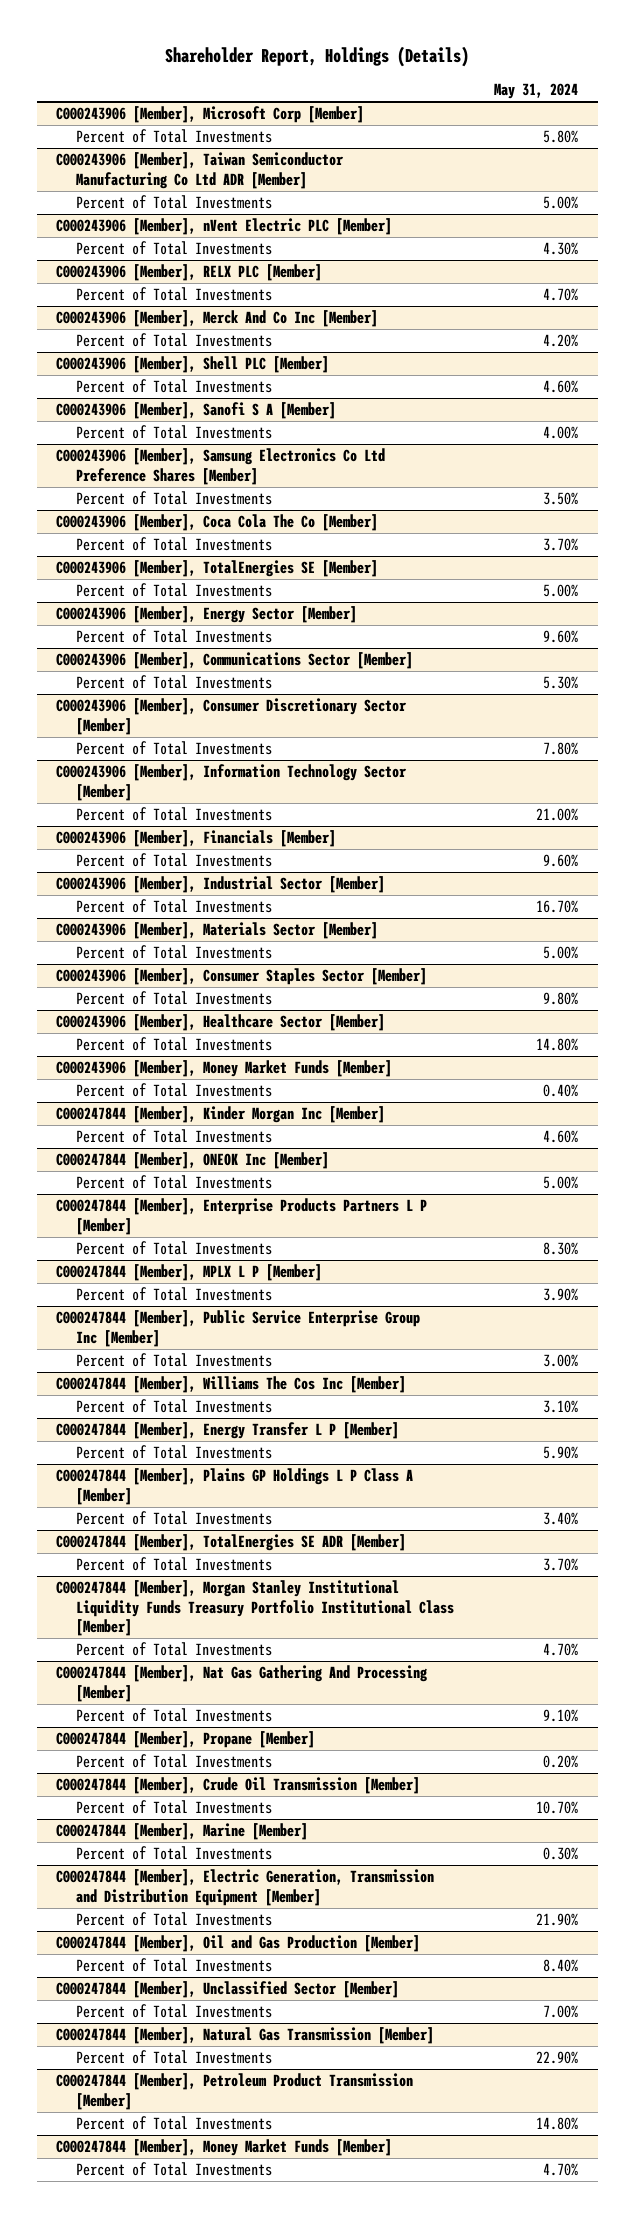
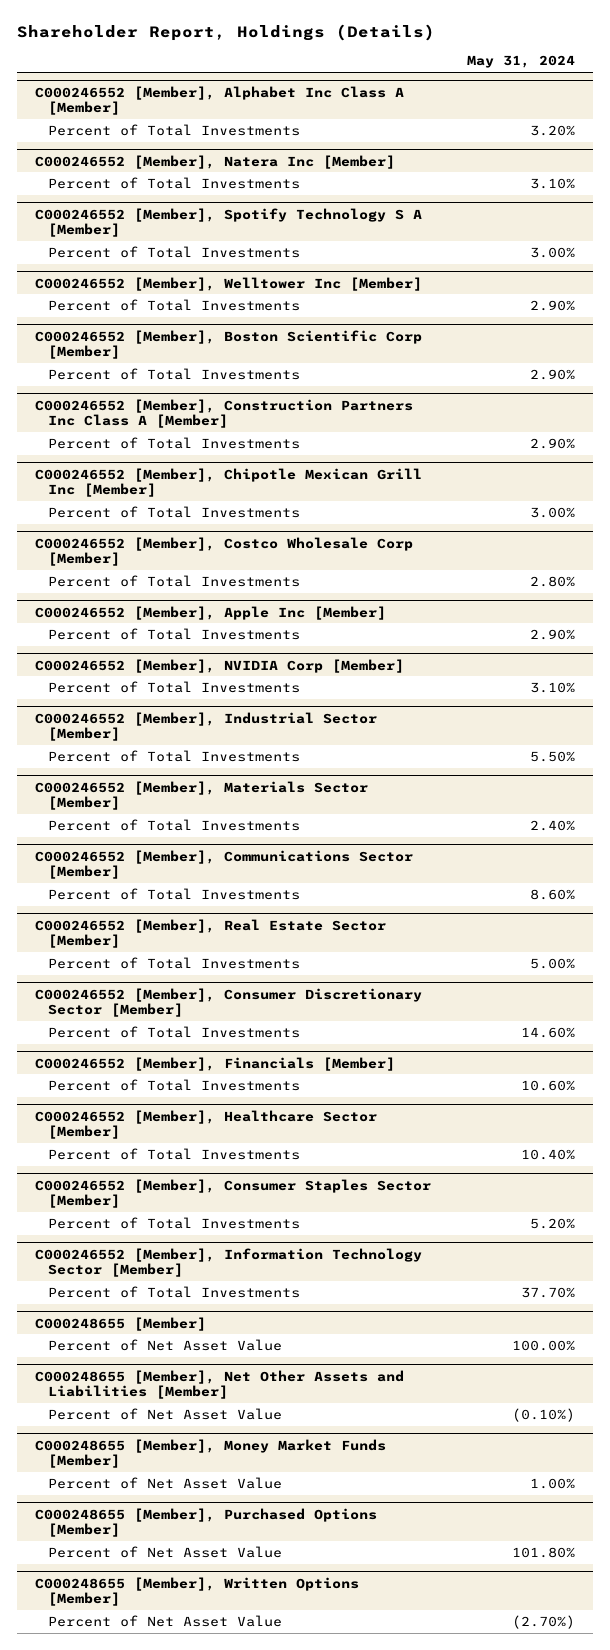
- C000243906 [Member], Microsoft Corp [Member]
- Percent of Total Investments | 5.80%
- C000243906 [Member], Taiwan Semiconductor Manufacturing Co Ltd ADR [Member]
- Percent of Total Investments | 5.00%
- C000243906 [Member], nVent Electric PLC [Member]
- Percent of Total Investments | 4.30%
- C000243906 [Member], RELX PLC [Member]
- Percent of Total Investments | 4.70%
- C000243906 [Member], Merck And Co Inc [Member]
- Percent of Total Investments | 4.20%
- C000243906 [Member], Shell PLC [Member]
- Percent of Total Investments | 4.60%
- C000243906 [Member], Sanofi S A [Member]
- Percent of Total Investments | 4.00%
- C000243906 [Member], Samsung Electronics Co Ltd Preference Shares [Member]
- Percent of Total Investments | 3.50%
- C000243906 [Member], Coca Cola The Co [Member]
- Percent of Total Investments | 3.70%
- C000243906 [Member], TotalEnergies SE [Member]
- Percent of Total Investments | 5.00%
- C000243906 [Member], Energy Sector [Member]
- Percent of Total Investments | 9.60%
- C000243906 [Member], Communications Sector [Member]
- Percent of Total Investments | 5.30%
- C000243906 [Member], Consumer Discretionary Sector [Member]
- Percent of Total Investments | 7.80%
- C000243906 [Member], Information Technology Sector [Member]
- Percent of Total Investments | 21.00%
- C000243906 [Member], Financials [Member]
- Percent of Total Investments | 9.60%
- C000243906 [Member], Industrial Sector [Member]
- Percent of Total Investments | 16.70%
- C000243906 [Member], Materials Sector [Member]
- Percent of Total Investments | 5.00%
- C000243906 [Member], Consumer Staples Sector [Member]
- Percent of Total Investments | 9.80%
- C000243906 [Member], Healthcare Sector [Member]
- Percent of Total Investments | 14.80%
- C000243906 [Member], Money Market Funds [Member]
- Percent of Total Investments | 0.40%
- C000247844 [Member], Kinder Morgan Inc [Member]
- Percent of Total Investments | 4.60%
- C000247844 [Member], ONEOK Inc [Member]
- Percent of Total Investments | 5.00%
- C000247844 [Member], Enterprise Products Partners L P [Member]
- Percent of Total Investments | 8.30%
- C000247844 [Member], MPLX L P [Member]
- Percent of Total Investments | 3.90%
- C000247844 [Member], Public Service Enterprise Group Inc [Member]
+ C000246552 [Member], Alphabet Inc Class A [Member]
+ Percent of Total Investments | 3.20%
+ C000246552 [Member], Natera Inc [Member]
+ Percent of Total Investments | 3.10%
+ C000246552 [Member], Spotify Technology S A [Member]
- C000247844 [Member], Williams The Cos Inc [Member]
+ C000246552 [Member], Welltower Inc [Member]
+ Percent of Total Investments | 2.90%
+ C000246552 [Member], Boston Scientific Corp [Member]
+ Percent of Total Investments | 2.90%
+ C000246552 [Member], Construction Partners Inc Class A [Member]
+ Percent of Total Investments | 2.90%
+ C000246552 [Member], Chipotle Mexican Grill Inc [Member]
+ Percent of Total Investments | 3.00%
+ C000246552 [Member], Costco Wholesale Corp [Member]
+ Percent of Total Investments | 2.80%
+ C000246552 [Member], Apple Inc [Member]
+ Percent of Total Investments | 2.90%
+ C000246552 [Member], NVIDIA Corp [Member]
- C000247844 [Member], Energy Transfer L P [Member]
- Percent of Total Investments | 5.90%
- C000247844 [Member], Plains GP Holdings L P Class A [Member]
- Percent of Total Investments | 3.40%
- C000247844 [Member], TotalEnergies SE ADR [Member]
- Percent of Total Investments | 3.70%
- C000247844 [Member], Morgan Stanley Institutional Liquidity Funds Treasury Portfolio Institutional Class [Member]
- Percent of Total Investments | 4.70%
- C000247844 [Member], Nat Gas Gathering And Processing [Member]
- Percent of Total Investments | 9.10%
- C000247844 [Member], Propane [Member]
- Percent of Total Investments | 0.20%
- C000247844 [Member], Crude Oil Transmission [Member]
- Percent of Total Investments | 10.70%
- C000247844 [Member], Marine [Member]
- Percent of Total Investments | 0.30%
- C000247844 [Member], Electric Generation, Transmission and Distribution Equipment [Member]
- Percent of Total Investments | 21.90%
- C000247844 [Member], Oil and Gas Production [Member]
- Percent of Total Investments | 8.40%
- C000247844 [Member], Unclassified Sector [Member]
- Percent of Total Investments | 7.00%
- C000247844 [Member], Natural Gas Transmission [Member]
- Percent of Total Investments | 22.90%
- C000247844 [Member], Petroleum Product Transmission [Member]
- Percent of Total Investments | 14.80%
- C000247844 [Member], Money Market Funds [Member]
- Percent of Total Investments | 4.70%
+ C000246552 [Member], Industrial Sector [Member]
+ Percent of Total Investments | 5.50%
+ C000246552 [Member], Materials Sector [Member]
+ Percent of Total Investments | 2.40%
+ C000246552 [Member], Communications Sector [Member]
+ Percent of Total Investments | 8.60%
+ C000246552 [Member], Real Estate Sector [Member]
+ Percent of Total Investments | 5.00%
+ C000246552 [Member], Consumer Discretionary Sector [Member]
+ Percent of Total Investments | 14.60%
+ C000246552 [Member], Financials [Member]
+ Percent of Total Investments | 10.60%
+ C000246552 [Member], Healthcare Sector [Member]
+ Percent of Total Investments | 10.40%
+ C000246552 [Member], Consumer Staples Sector [Member]
+ Percent of Total Investments | 5.20%
+ C000246552 [Member], Information Technology Sector [Member]
+ Percent of Total Investments | 37.70%
+ C000248655 [Member]
+ Percent of Net Asset Value | 100.00%
+ C000248655 [Member], Net Other Assets and Liabilities [Member]
+ Percent of Net Asset Value | (0.10%)
+ C000248655 [Member], Money Market Funds [Member]
+ Percent of Net Asset Value | 1.00%
+ C000248655 [Member], Purchased Options [Member]
+ Percent of Net Asset Value | 101.80%
+ C000248655 [Member], Written Options [Member]
+ Percent of Net Asset Value | (2.70%)

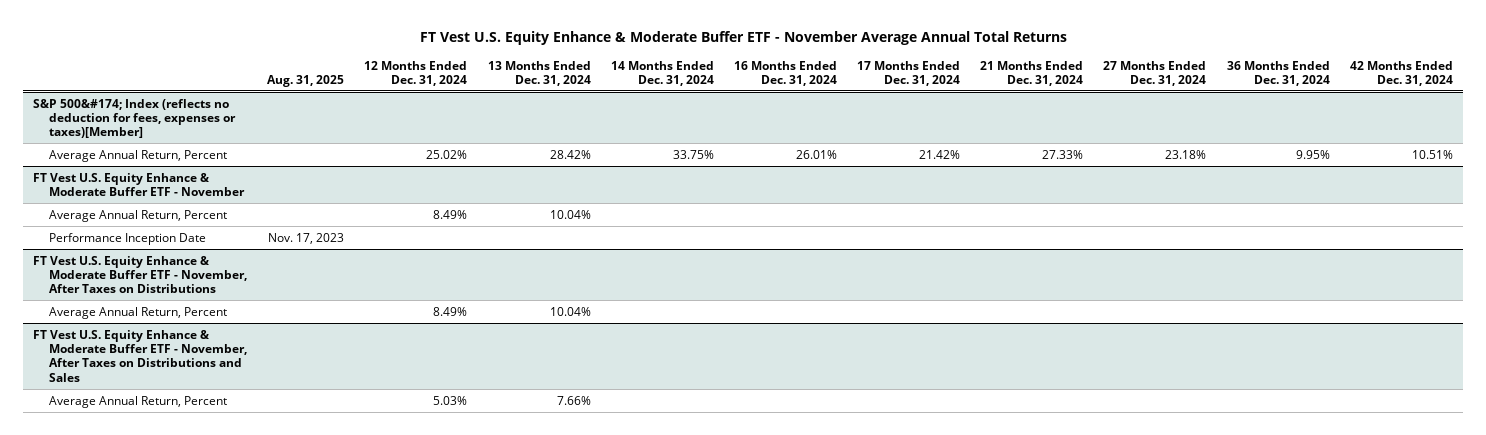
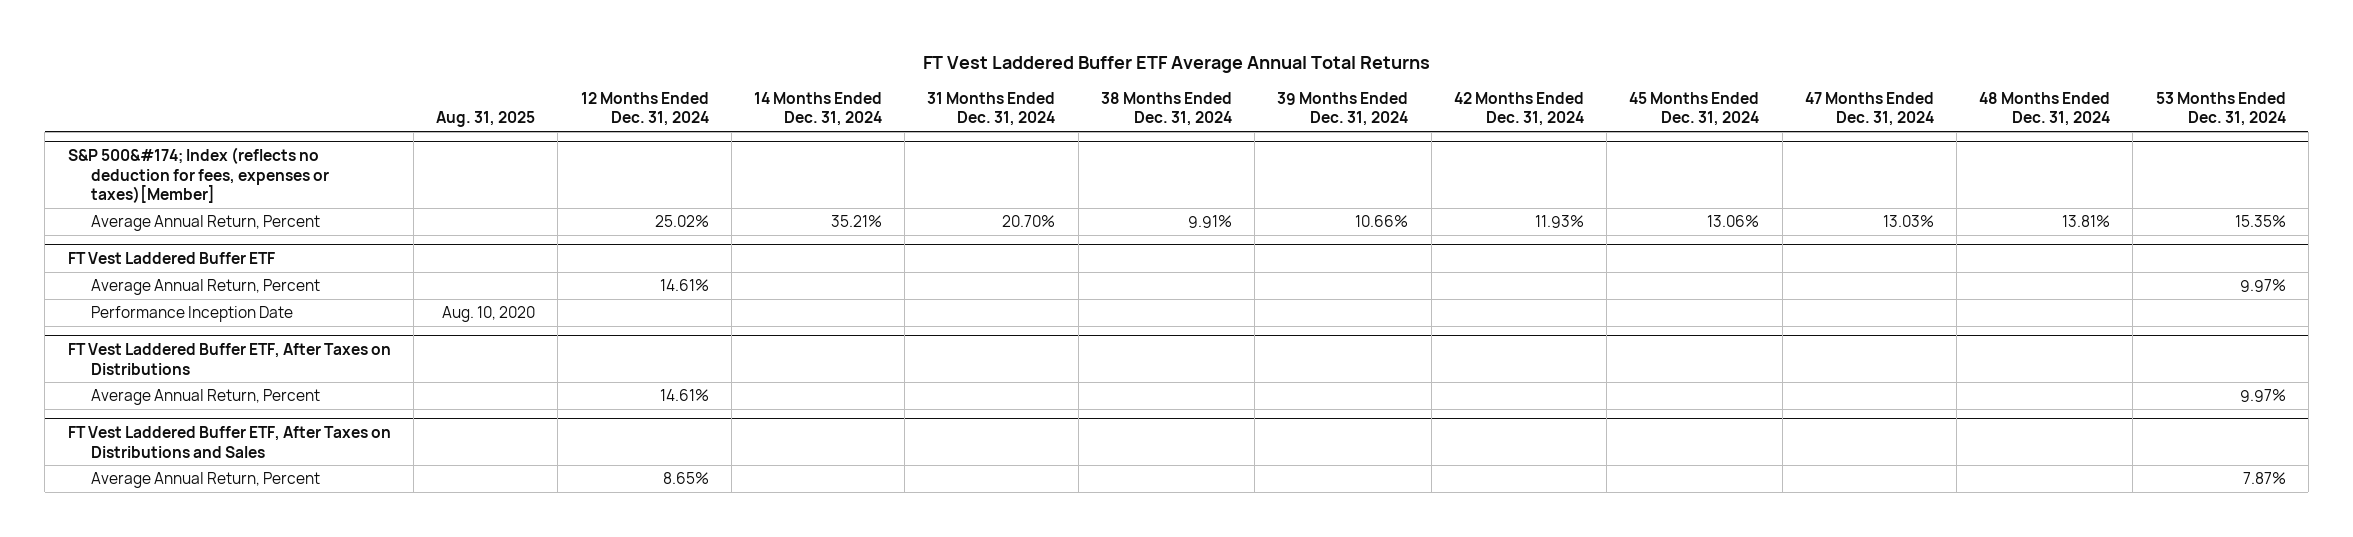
- FT Vest U.S. Equity Enhance & Moderate Buffer ETF - November Average Annual Total Returns
+ FT Vest Laddered Buffer ETF Average Annual Total Returns
- | Aug. 31, 2025 | 12 Months Ended Dec. 31, 2024 | 13 Months Ended Dec. 31, 2024 | 14 Months Ended Dec. 31, 2024 | 16 Months Ended Dec. 31, 2024 | 17 Months Ended Dec. 31, 2024 | 21 Months Ended Dec. 31, 2024 | 27 Months Ended Dec. 31, 2024 | 36 Months Ended Dec. 31, 2024 | 42 Months Ended Dec. 31, 2024
+ | Aug. 31, 2025 | 12 Months Ended Dec. 31, 2024 | 14 Months Ended Dec. 31, 2024 | 31 Months Ended Dec. 31, 2024 | 38 Months Ended Dec. 31, 2024 | 39 Months Ended Dec. 31, 2024 | 42 Months Ended Dec. 31, 2024 | 45 Months Ended Dec. 31, 2024 | 47 Months Ended Dec. 31, 2024 | 48 Months Ended Dec. 31, 2024 | 53 Months Ended Dec. 31, 2024
@ S&P 500&#174; Index (reflects no deduction for fees, expenses or taxes)[Member]
- Average Annual Return, Percent | | 25.02% | 28.42% | 33.75% | 26.01% | 21.42% | 27.33% | 23.18% | 9.95% | 10.51%
- FT Vest U.S. Equity Enhance & Moderate Buffer ETF - November
- Average Annual Return, Percent | | 8.49% | 10.04% | | | | | | |
- Performance Inception Date | Nov. 17, 2023 | | | | | | | | |
- FT Vest U.S. Equity Enhance & Moderate Buffer ETF - November, After Taxes on Distributions
- Average Annual Return, Percent | | 8.49% | 10.04% | | | | | | |
- FT Vest U.S. Equity Enhance & Moderate Buffer ETF - November, After Taxes on Distributions and Sales
- Average Annual Return, Percent | | 5.03% | 7.66% | | | | | | |
@ S&P 500&#174; Index (reflects no deduction for fees, expenses or taxes)[Member]
+ Average Annual Return, Percent | | 25.02% | 35.21% | 20.70% | 9.91% | 10.66% | 11.93% | 13.06% | 13.03% | 13.81% | 15.35%
+ FT Vest Laddered Buffer ETF
+ Average Annual Return, Percent | | 14.61% | | | | | | | | | 9.97%
+ Performance Inception Date | Aug. 10, 2020 | | | | | | | | | |
+ FT Vest Laddered Buffer ETF, After Taxes on Distributions
+ Average Annual Return, Percent | | 14.61% | | | | | | | | | 9.97%
+ FT Vest Laddered Buffer ETF, After Taxes on Distributions and Sales
+ Average Annual Return, Percent | | 8.65% | | | | | | | | | 7.87%

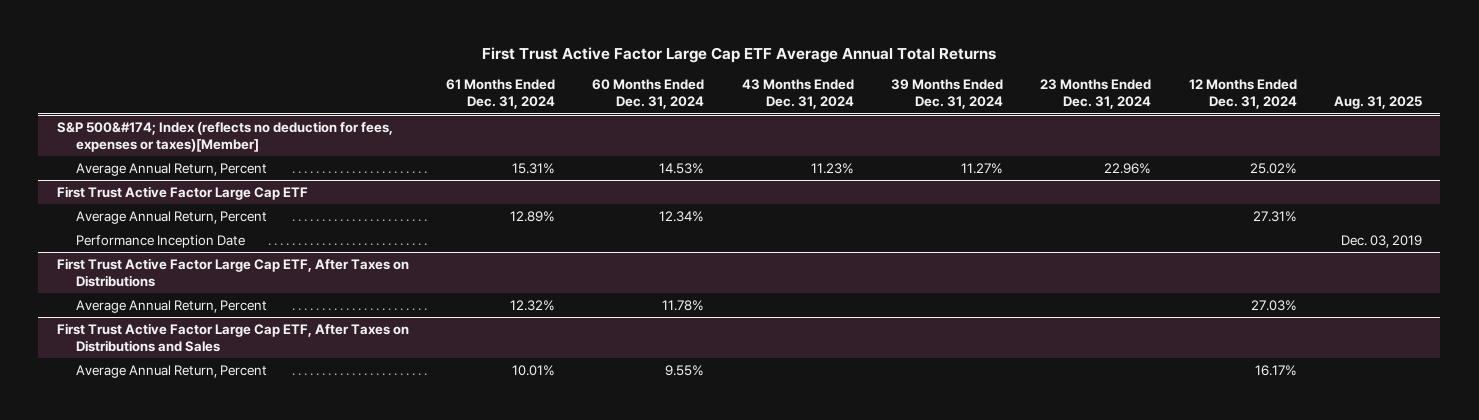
- FT Vest Laddered Buffer ETF Average Annual Total Returns
+ First Trust Active Factor Large Cap ETF Average Annual Total Returns
- | Aug. 31, 2025 | 12 Months Ended Dec. 31, 2024 | 14 Months Ended Dec. 31, 2024 | 31 Months Ended Dec. 31, 2024 | 38 Months Ended Dec. 31, 2024 | 39 Months Ended Dec. 31, 2024 | 42 Months Ended Dec. 31, 2024 | 45 Months Ended Dec. 31, 2024 | 47 Months Ended Dec. 31, 2024 | 48 Months Ended Dec. 31, 2024 | 53 Months Ended Dec. 31, 2024
+ | 61 Months Ended Dec. 31, 2024 | 60 Months Ended Dec. 31, 2024 | 43 Months Ended Dec. 31, 2024 | 39 Months Ended Dec. 31, 2024 | 23 Months Ended Dec. 31, 2024 | 12 Months Ended Dec. 31, 2024 | Aug. 31, 2025
@ S&P 500&#174; Index (reflects no deduction for fees, expenses or taxes)[Member]
- Average Annual Return, Percent | | 25.02% | 35.21% | 20.70% | 9.91% | 10.66% | 11.93% | 13.06% | 13.03% | 13.81% | 15.35%
- FT Vest Laddered Buffer ETF
- Average Annual Return, Percent | | 14.61% | | | | | | | | | 9.97%
- Performance Inception Date | Aug. 10, 2020 | | | | | | | | | |
- FT Vest Laddered Buffer ETF, After Taxes on Distributions
- Average Annual Return, Percent | | 14.61% | | | | | | | | | 9.97%
- FT Vest Laddered Buffer ETF, After Taxes on Distributions and Sales
- Average Annual Return, Percent | | 8.65% | | | | | | | | | 7.87%
@ S&P 500&#174; Index (reflects no deduction for fees, expenses or taxes)[Member]
+ Average Annual Return, Percent | 15.31% | 14.53% | 11.23% | 11.27% | 22.96% | 25.02% |
+ First Trust Active Factor Large Cap ETF
+ Average Annual Return, Percent | 12.89% | 12.34% | | | | 27.31% |
+ Performance Inception Date | | | | | | | Dec. 03, 2019
+ First Trust Active Factor Large Cap ETF, After Taxes on Distributions
+ Average Annual Return, Percent | 12.32% | 11.78% | | | | 27.03% |
+ First Trust Active Factor Large Cap ETF, After Taxes on Distributions and Sales
+ Average Annual Return, Percent | 10.01% | 9.55% | | | | 16.17% |

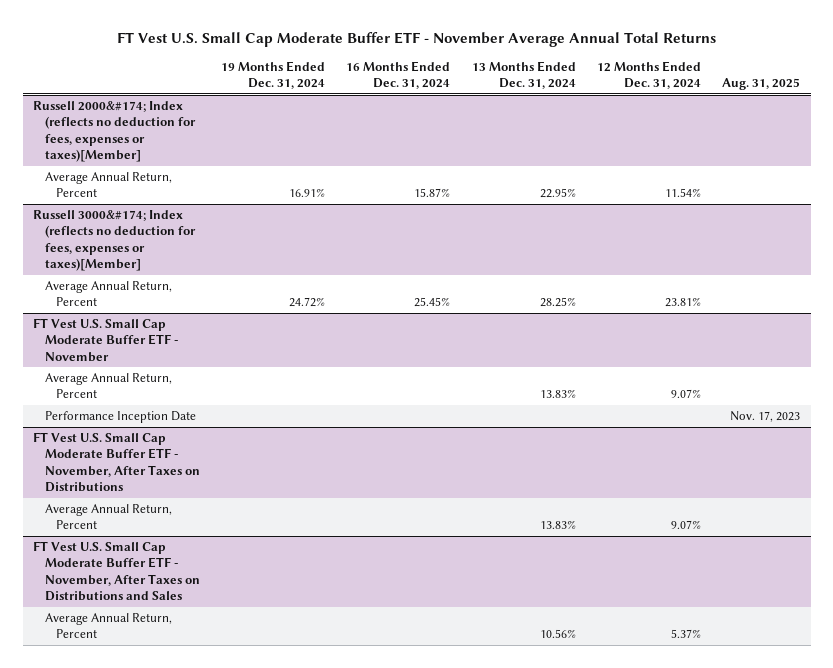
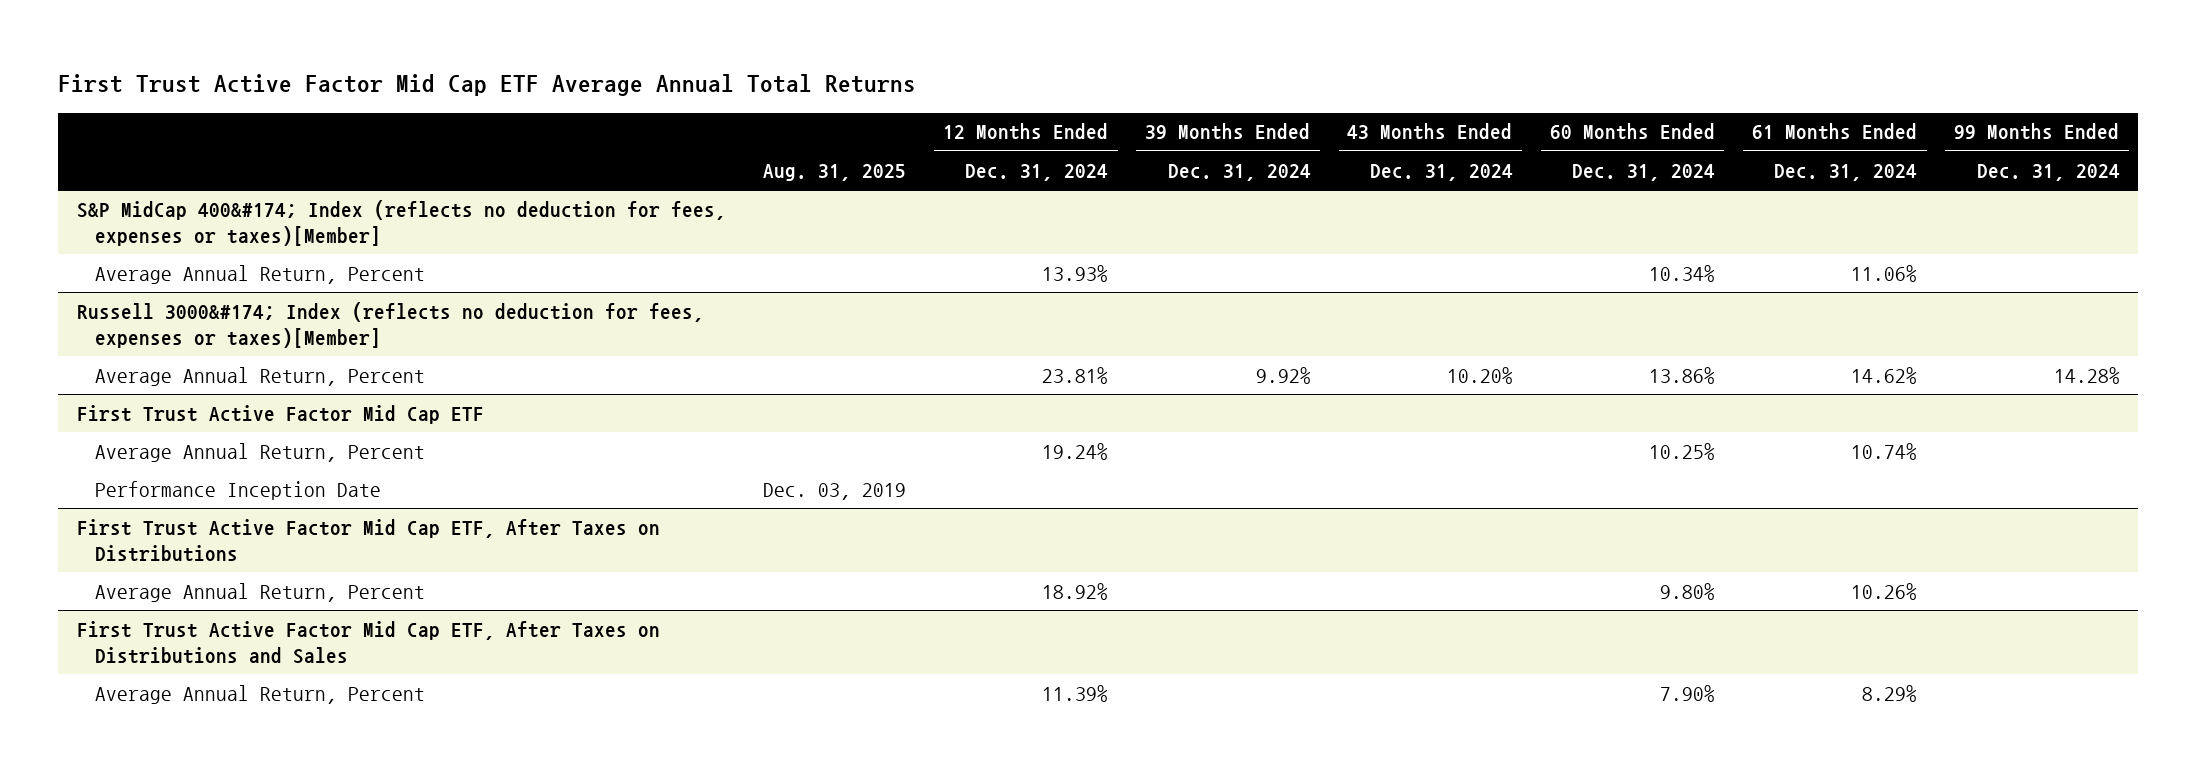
- FT Vest U.S. Small Cap Moderate Buffer ETF - November Average Annual Total Returns
+ First Trust Active Factor Mid Cap ETF Average Annual Total Returns
- | 19 Months Ended Dec. 31, 2024 | 16 Months Ended Dec. 31, 2024 | 13 Months Ended Dec. 31, 2024 | 12 Months Ended Dec. 31, 2024 | Aug. 31, 2025
+ | Aug. 31, 2025 | 12 Months Ended Dec. 31, 2024 | 39 Months Ended Dec. 31, 2024 | 43 Months Ended Dec. 31, 2024 | 60 Months Ended Dec. 31, 2024 | 61 Months Ended Dec. 31, 2024 | 99 Months Ended Dec. 31, 2024
- Russell 2000&#174; Index (reflects no deduction for fees, expenses or taxes)[Member]
- Average Annual Return, Percent | 16.91% | 15.87% | 22.95% | 11.54% |
+ S&P MidCap 400&#174; Index (reflects no deduction for fees, expenses or taxes)[Member]
+ Average Annual Return, Percent | | 13.93% | | | 10.34% | 11.06% |
- FT Vest U.S. Small Cap Moderate Buffer ETF - November
- Average Annual Return, Percent | | | 13.83% | 9.07% |
- Performance Inception Date | | | | | Nov. 17, 2023
- FT Vest U.S. Small Cap Moderate Buffer ETF - November, After Taxes on Distributions
- Average Annual Return, Percent | | | 13.83% | 9.07% |
- FT Vest U.S. Small Cap Moderate Buffer ETF - November, After Taxes on Distributions and Sales
- Average Annual Return, Percent | | | 10.56% | 5.37% |
+ First Trust Active Factor Mid Cap ETF
+ Average Annual Return, Percent | | 19.24% | | | 10.25% | 10.74% |
+ Performance Inception Date | Dec. 03, 2019 | | | | | |
+ First Trust Active Factor Mid Cap ETF, After Taxes on Distributions
+ Average Annual Return, Percent | | 18.92% | | | 9.80% | 10.26% |
+ First Trust Active Factor Mid Cap ETF, After Taxes on Distributions and Sales
+ Average Annual Return, Percent | | 11.39% | | | 7.90% | 8.29% |

